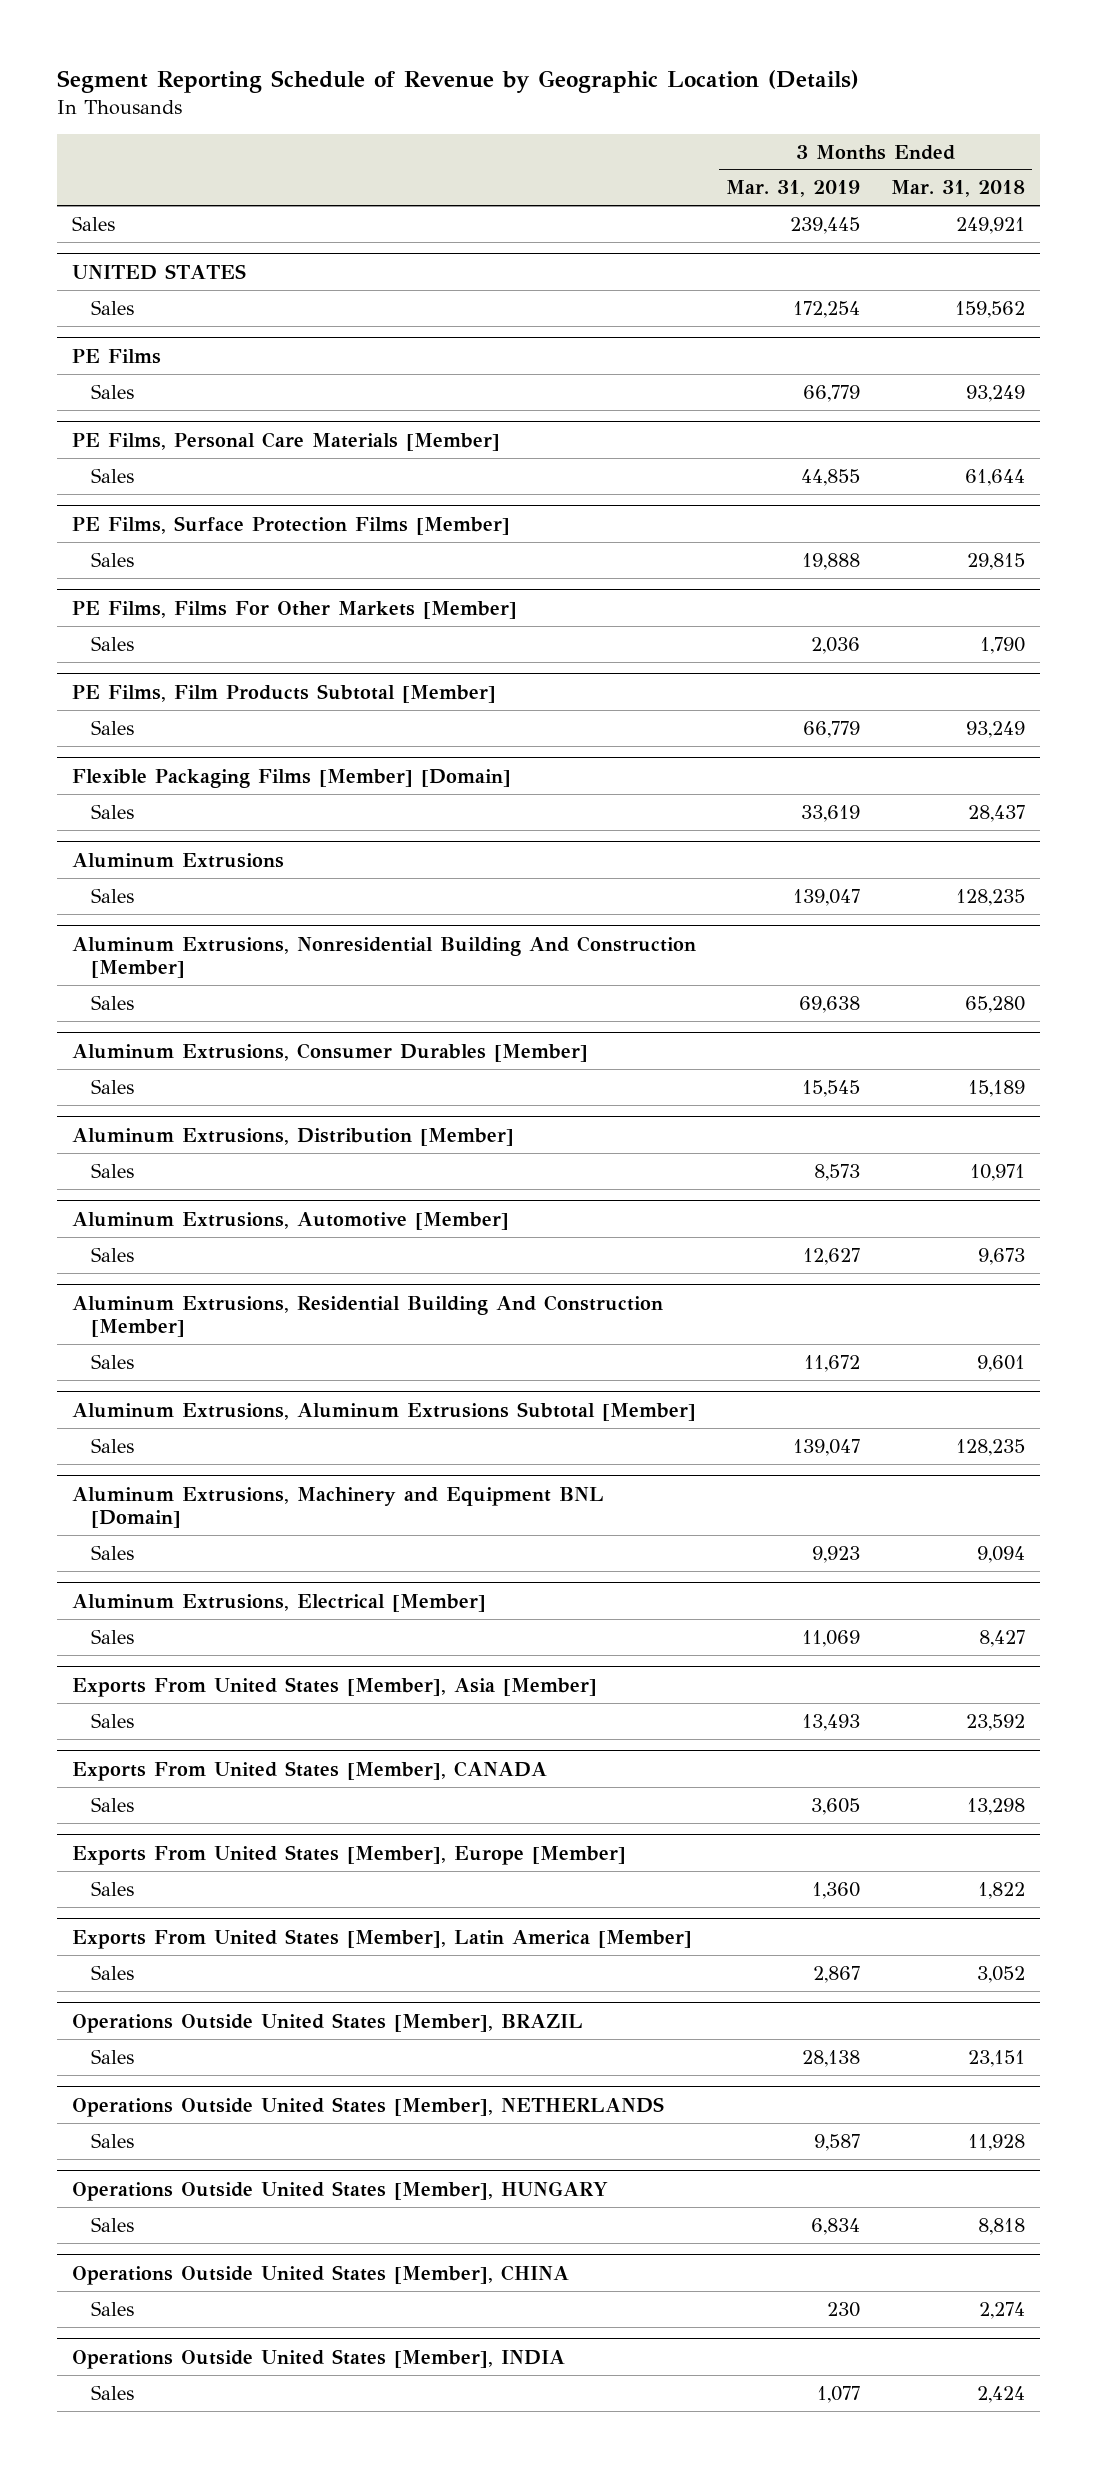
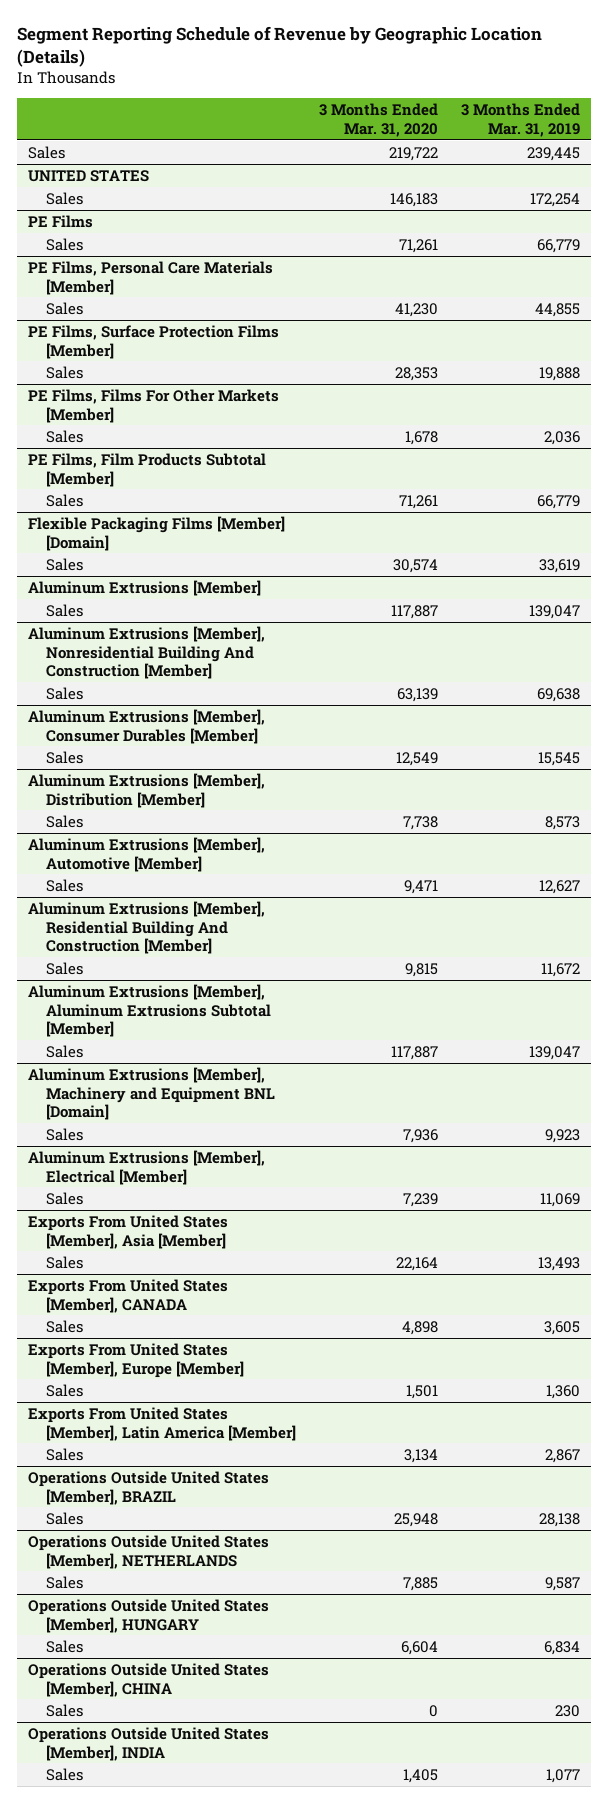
- | 3 Months Ended Mar. 31, 2019 | 3 Months Ended Mar. 31, 2018
+ | 3 Months Ended Mar. 31, 2020 | 3 Months Ended Mar. 31, 2019
- Aluminum Extrusions
+ Aluminum Extrusions [Member]
- Aluminum Extrusions, Nonresidential Building And Construction [Member]
+ Aluminum Extrusions [Member], Nonresidential Building And Construction [Member]
- Aluminum Extrusions, Consumer Durables [Member]
+ Aluminum Extrusions [Member], Consumer Durables [Member]
- Aluminum Extrusions, Distribution [Member]
+ Aluminum Extrusions [Member], Distribution [Member]
- Aluminum Extrusions, Automotive [Member]
+ Aluminum Extrusions [Member], Automotive [Member]
- Aluminum Extrusions, Residential Building And Construction [Member]
+ Aluminum Extrusions [Member], Residential Building And Construction [Member]
- Aluminum Extrusions, Aluminum Extrusions Subtotal [Member]
+ Aluminum Extrusions [Member], Aluminum Extrusions Subtotal [Member]
- Aluminum Extrusions, Machinery and Equipment BNL [Domain]
+ Aluminum Extrusions [Member], Machinery and Equipment BNL [Domain]
- Aluminum Extrusions, Electrical [Member]
+ Aluminum Extrusions [Member], Electrical [Member]

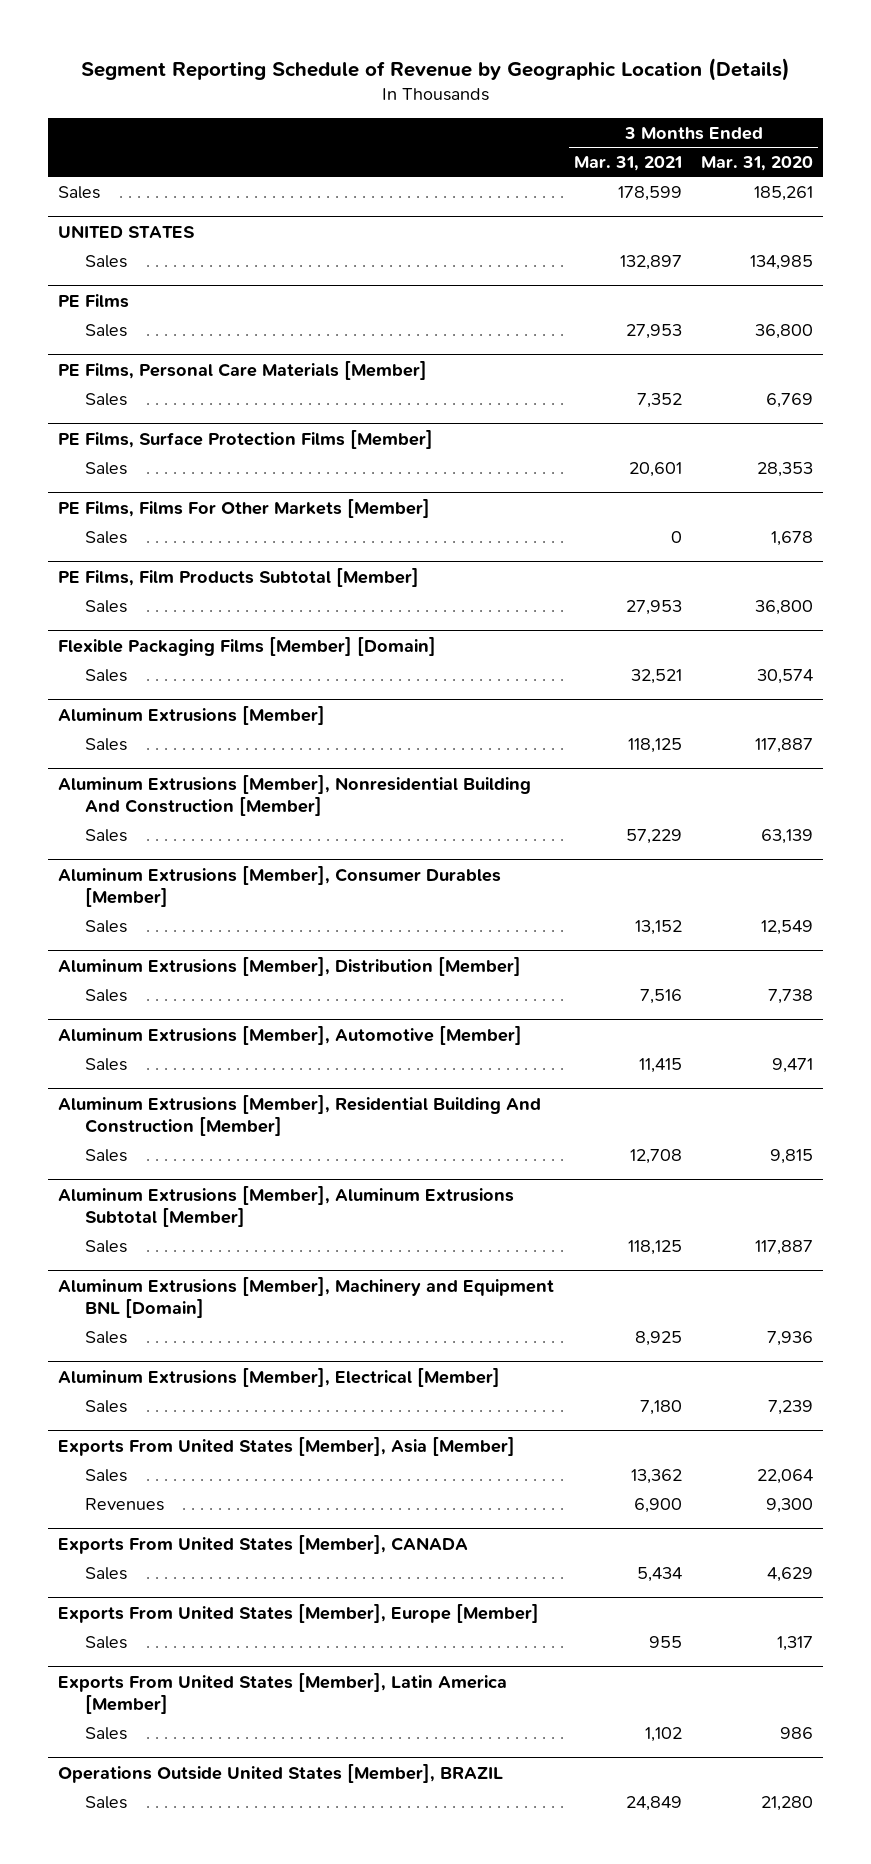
- | 3 Months Ended Mar. 31, 2020 | 3 Months Ended Mar. 31, 2019
+ | 3 Months Ended Mar. 31, 2021 | 3 Months Ended Mar. 31, 2020
- Sales | 219,722 | 239,445
+ Sales | 178,599 | 185,261
@ UNITED STATES
- Sales | 146,183 | 172,254
+ Sales | 132,897 | 134,985
@ PE Films
- Sales | 71,261 | 66,779
+ Sales | 27,953 | 36,800
@ PE Films, Personal Care Materials [Member]
- Sales | 41,230 | 44,855
+ Sales | 7,352 | 6,769
@ PE Films, Film Products Subtotal [Member]
- Sales | 71,261 | 66,779
+ Sales | 27,953 | 36,800
@ Exports From United States [Member], Asia [Member]
- Sales | 22,164 | 13,493
+ Sales | 13,362 | 22,064
+ Revenues | 6,900 | 9,300
@ Exports From United States [Member], CANADA
- Sales | 4,898 | 3,605
+ Sales | 5,434 | 4,629
@ Exports From United States [Member], Europe [Member]
- Sales | 1,501 | 1,360
+ Sales | 955 | 1,317
@ Exports From United States [Member], Latin America [Member]
- Sales | 3,134 | 2,867
+ Sales | 1,102 | 986
@ Operations Outside United States [Member], BRAZIL
- Sales | 25,948 | 28,138
- Operations Outside United States [Member], NETHERLANDS
- Sales | 7,885 | 9,587
- Operations Outside United States [Member], HUNGARY
- Sales | 6,604 | 6,834
- Operations Outside United States [Member], CHINA
- Sales | 0 | 230
- Operations Outside United States [Member], INDIA
- Sales | 1,405 | 1,077
@ Operations Outside United States [Member], BRAZIL
+ Sales | 24,849 | 21,280

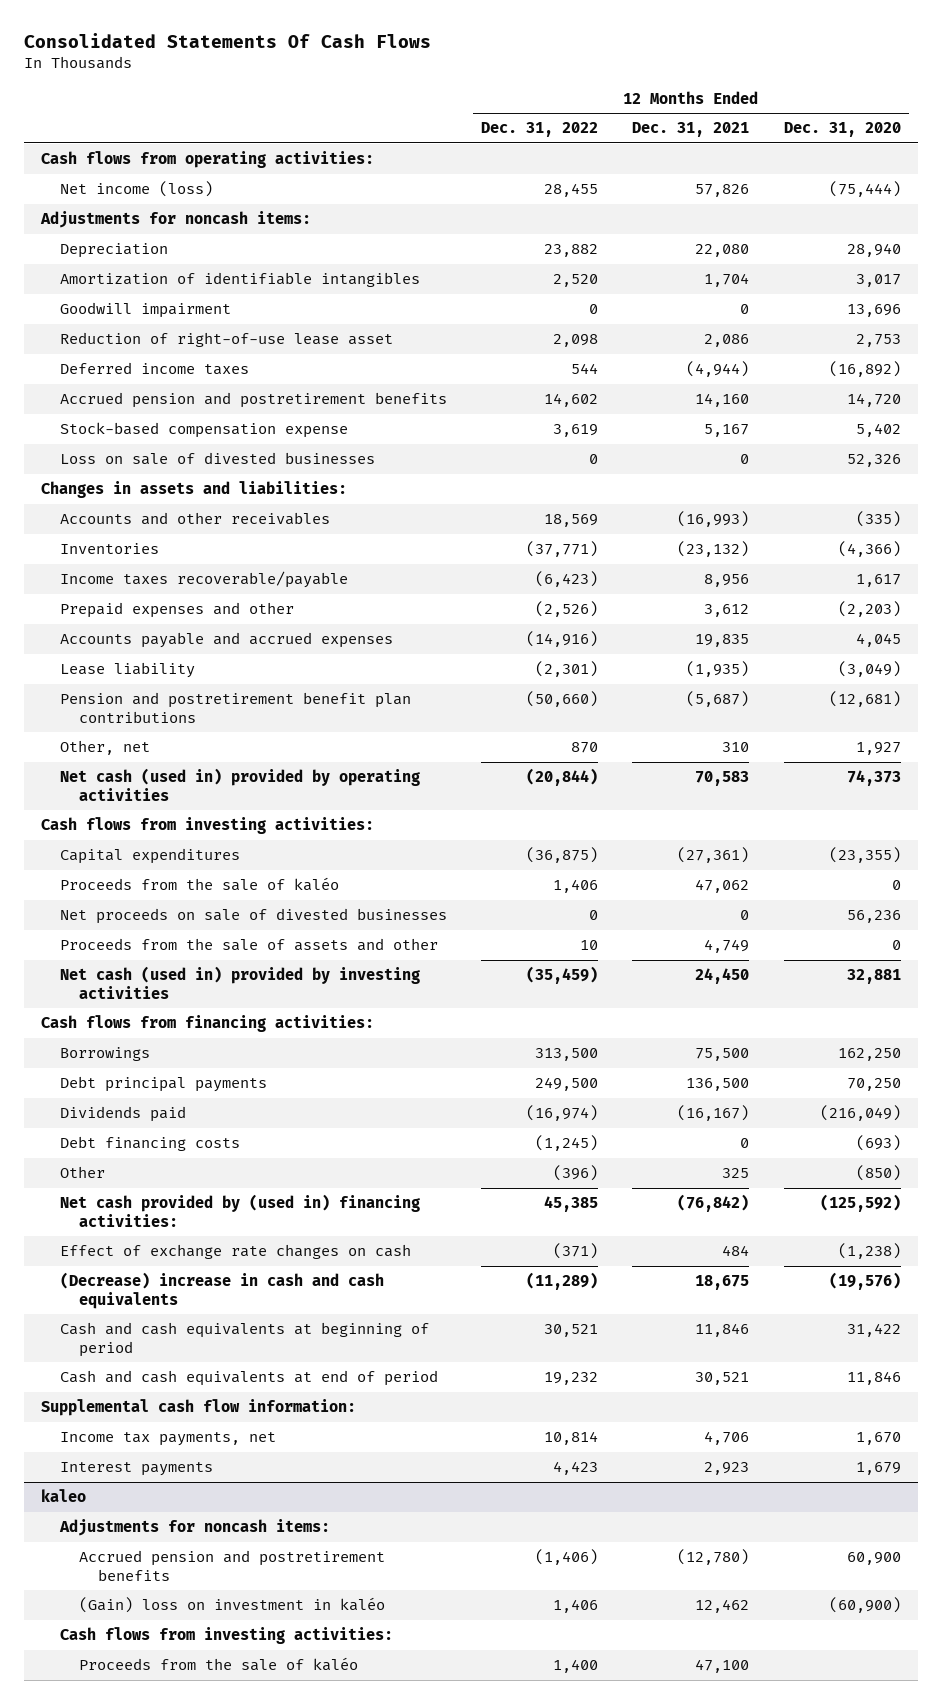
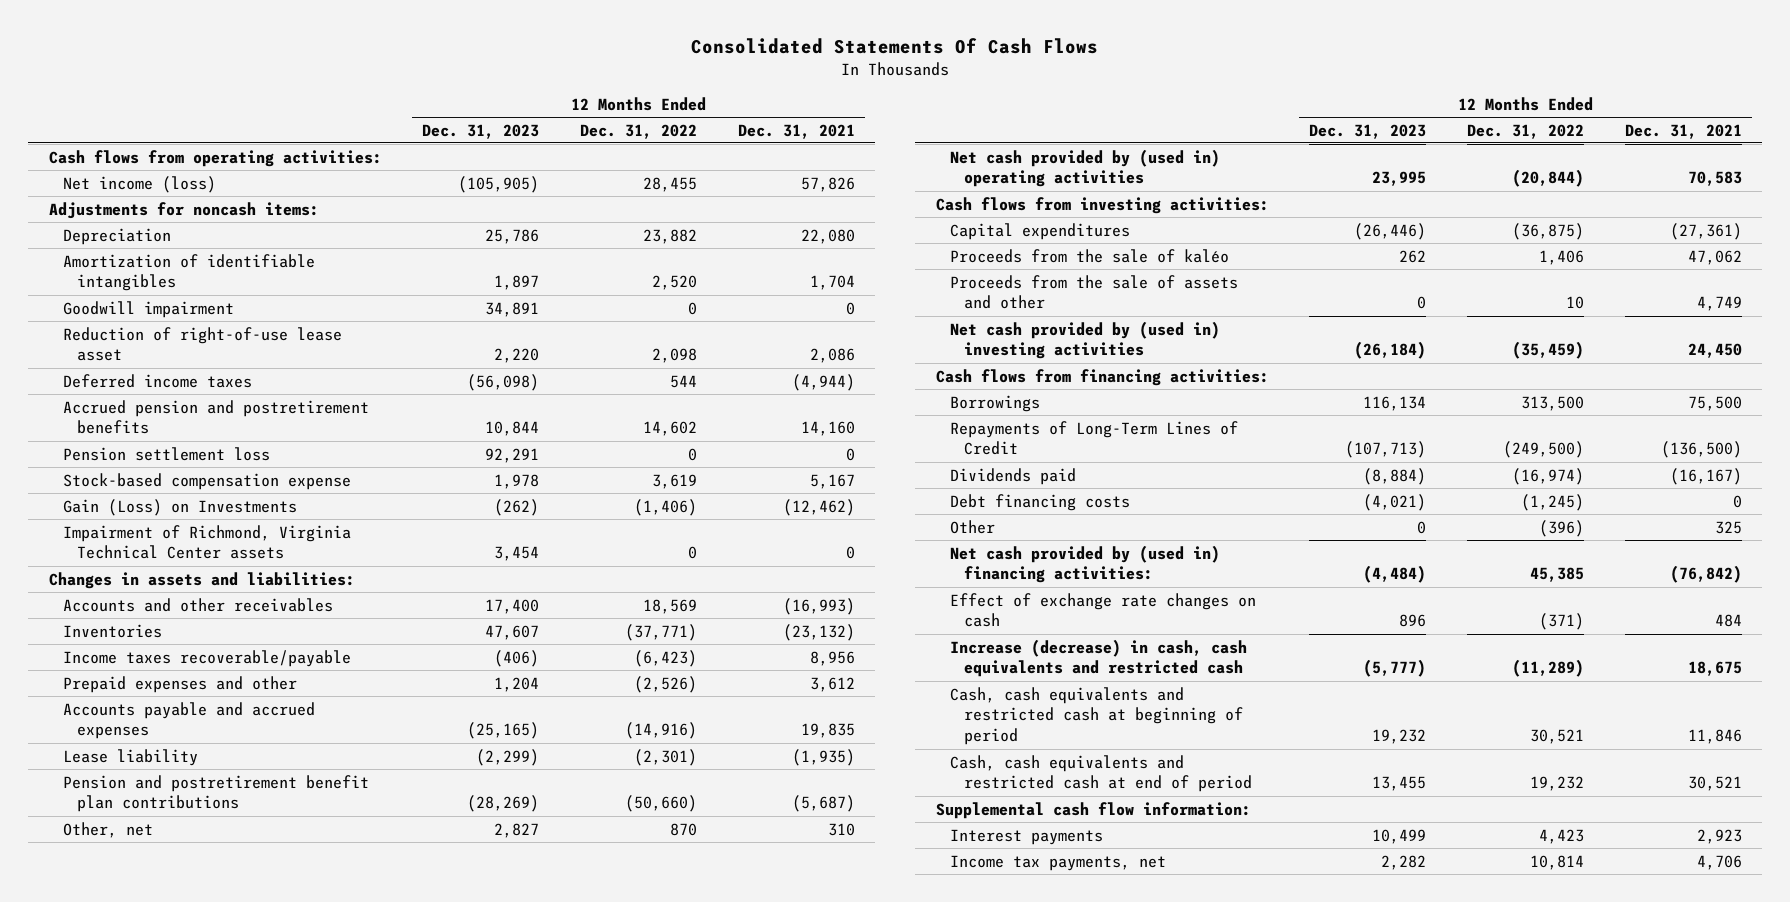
- | 12 Months Ended Dec. 31, 2022 | 12 Months Ended Dec. 31, 2021 | 12 Months Ended Dec. 31, 2020
+ | 12 Months Ended Dec. 31, 2023 | 12 Months Ended Dec. 31, 2022 | 12 Months Ended Dec. 31, 2021
+ Pension settlement loss | 92,291 | 0 | 0
- Loss on sale of divested businesses | 0 | 0 | 52,326
+ Gain (Loss) on Investments | (262) | (1,406) | (12,462)
+ Impairment of Richmond, Virginia Technical Center assets | 3,454 | 0 | 0
- Net cash (used in) provided by operating activities | (20,844) | 70,583 | 74,373
+ Net cash provided by (used in) operating activities | 23,995 | (20,844) | 70,583
- Net proceeds on sale of divested businesses | 0 | 0 | 56,236
- Net cash (used in) provided by investing activities | (35,459) | 24,450 | 32,881
+ Net cash provided by (used in) investing activities | (26,184) | (35,459) | 24,450
- Debt principal payments | 249,500 | 136,500 | 70,250
+ Repayments of Long-Term Lines of Credit | (107,713) | (249,500) | (136,500)
- (Decrease) increase in cash and cash equivalents | (11,289) | 18,675 | (19,576)
- Cash and cash equivalents at beginning of period | 30,521 | 11,846 | 31,422
- Cash and cash equivalents at end of period | 19,232 | 30,521 | 11,846
+ Increase (decrease) in cash, cash equivalents and restricted cash | (5,777) | (11,289) | 18,675
+ Cash, cash equivalents and restricted cash at beginning of period | 19,232 | 30,521 | 11,846
+ Cash, cash equivalents and restricted cash at end of period | 13,455 | 19,232 | 30,521
- kaleo
- Adjustments for noncash items:
- Accrued pension and postretirement benefits | (1,406) | (12,780) | 60,900
- (Gain) loss on investment in kaléo | 1,406 | 12,462 | (60,900)
- Cash flows from investing activities:
- Proceeds from the sale of kaléo | 1,400 | 47,100 |
moved down: Income tax payments, net | 2,282 | 10,814 | 4,706

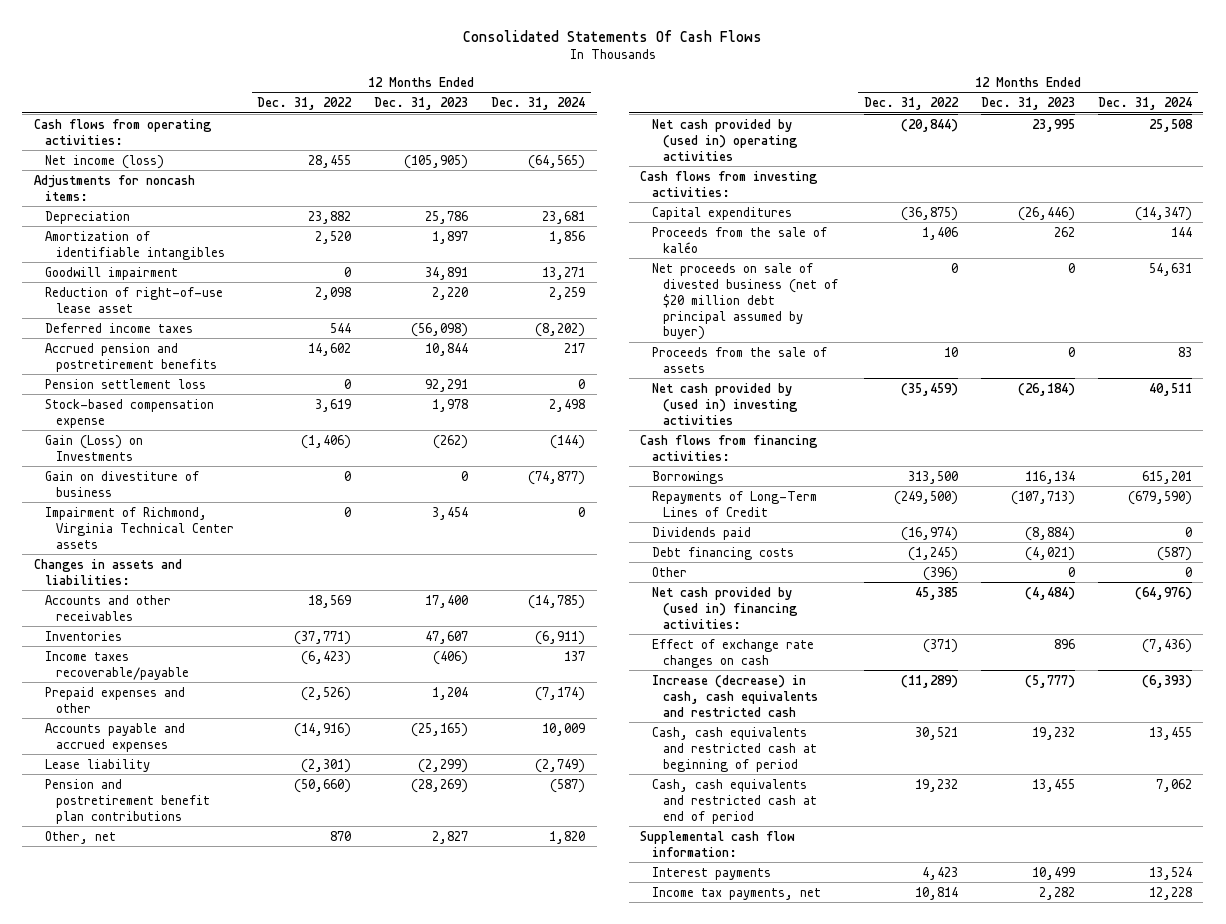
- | 12 Months Ended Dec. 31, 2023 | 12 Months Ended Dec. 31, 2022 | 12 Months Ended Dec. 31, 2021
+ | 12 Months Ended Dec. 31, 2022 | 12 Months Ended Dec. 31, 2023 | 12 Months Ended Dec. 31, 2024
+ Gain on divestiture of business | 0 | 0 | (74,877)
- Proceeds from the sale of assets and other | 0 | 10 | 4,749
+ Net proceeds on sale of divested business (net of $20 million debt principal assumed by buyer) | 0 | 0 | 54,631
+ Proceeds from the sale of assets | 10 | 0 | 83

